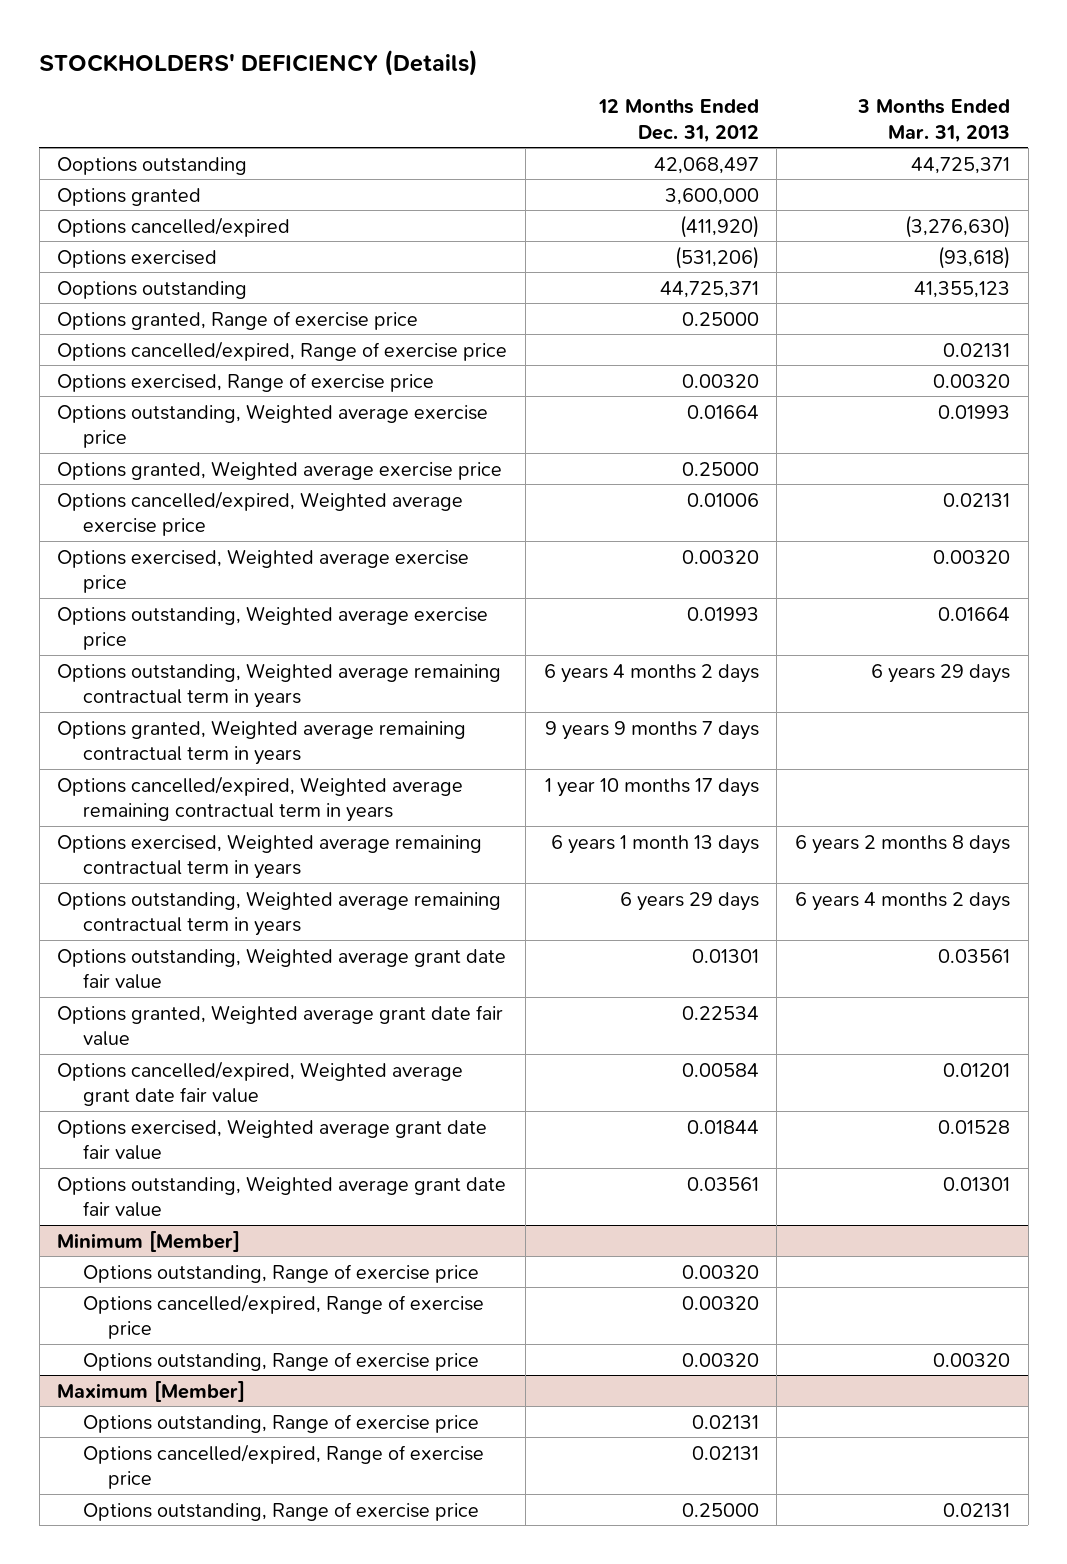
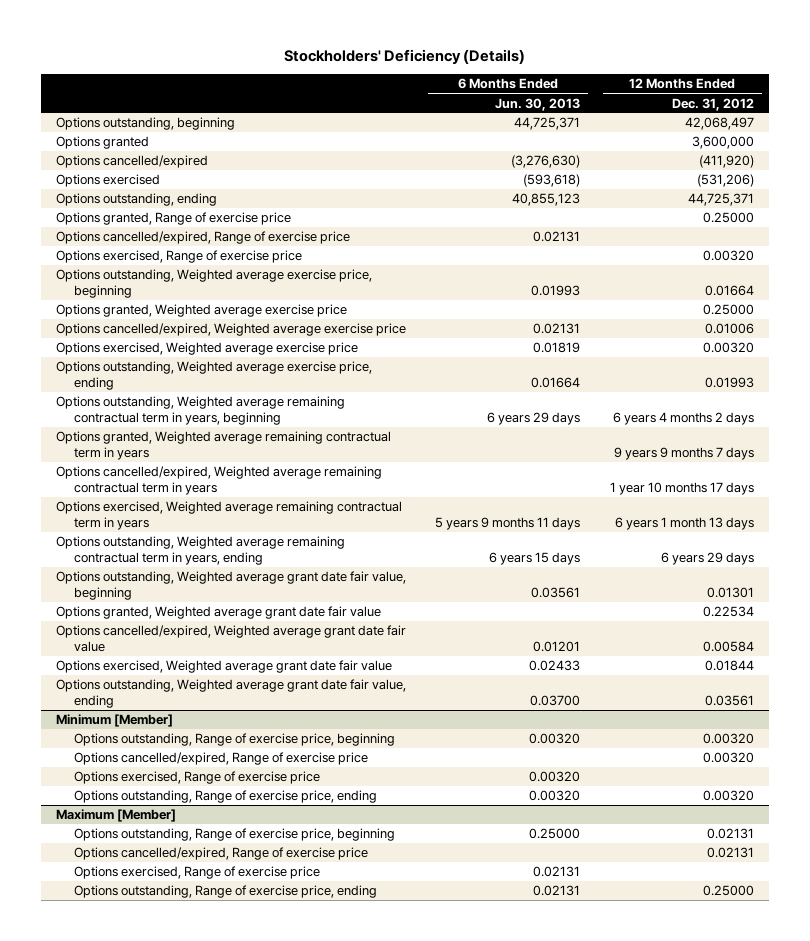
- STOCKHOLDERS' DEFICIENCY (Details)
+ Stockholders' Deficiency (Details)
- | 12 Months Ended Dec. 31, 2012 | 3 Months Ended Mar. 31, 2013
+ | 6 Months Ended Jun. 30, 2013 | 12 Months Ended Dec. 31, 2012
- Ooptions outstanding | 42,068,497 | 44,725,371
+ Options outstanding, beginning | 44,725,371 | 42,068,497
- Ooptions outstanding | 44,725,371 | 41,355,123
+ Options outstanding, ending | 40,855,123 | 44,725,371
- Options outstanding, Weighted average exercise price | 0.01664 | 0.01993
+ Options outstanding, Weighted average exercise price, beginning | 0.01993 | 0.01664
- Options outstanding, Weighted average exercise price | 0.01993 | 0.01664
- Options outstanding, Weighted average remaining contractual term in years | 6 years 4 months 2 days | 6 years 29 days
+ Options outstanding, Weighted average exercise price, ending | 0.01664 | 0.01993
+ Options outstanding, Weighted average remaining contractual term in years, beginning | 6 years 29 days | 6 years 4 months 2 days
- Options outstanding, Weighted average remaining contractual term in years | 6 years 29 days | 6 years 4 months 2 days
- Options outstanding, Weighted average grant date fair value | 0.01301 | 0.03561
+ Options outstanding, Weighted average remaining contractual term in years, ending | 6 years 15 days | 6 years 29 days
+ Options outstanding, Weighted average grant date fair value, beginning | 0.03561 | 0.01301
- Options outstanding, Weighted average grant date fair value | 0.03561 | 0.01301
+ Options outstanding, Weighted average grant date fair value, ending | 0.03700 | 0.03561
@ Minimum [Member]
- Options outstanding, Range of exercise price | 0.00320 |
+ Options outstanding, Range of exercise price, beginning | 0.00320 | 0.00320
- Options outstanding, Range of exercise price | 0.00320 | 0.00320
+ Options exercised, Range of exercise price | 0.00320 |
+ Options outstanding, Range of exercise price, ending | 0.00320 | 0.00320
@ Maximum [Member]
- Options outstanding, Range of exercise price | 0.02131 |
+ Options outstanding, Range of exercise price, beginning | 0.25000 | 0.02131
- Options outstanding, Range of exercise price | 0.25000 | 0.02131
+ Options exercised, Range of exercise price | 0.02131 |
+ Options outstanding, Range of exercise price, ending | 0.02131 | 0.25000

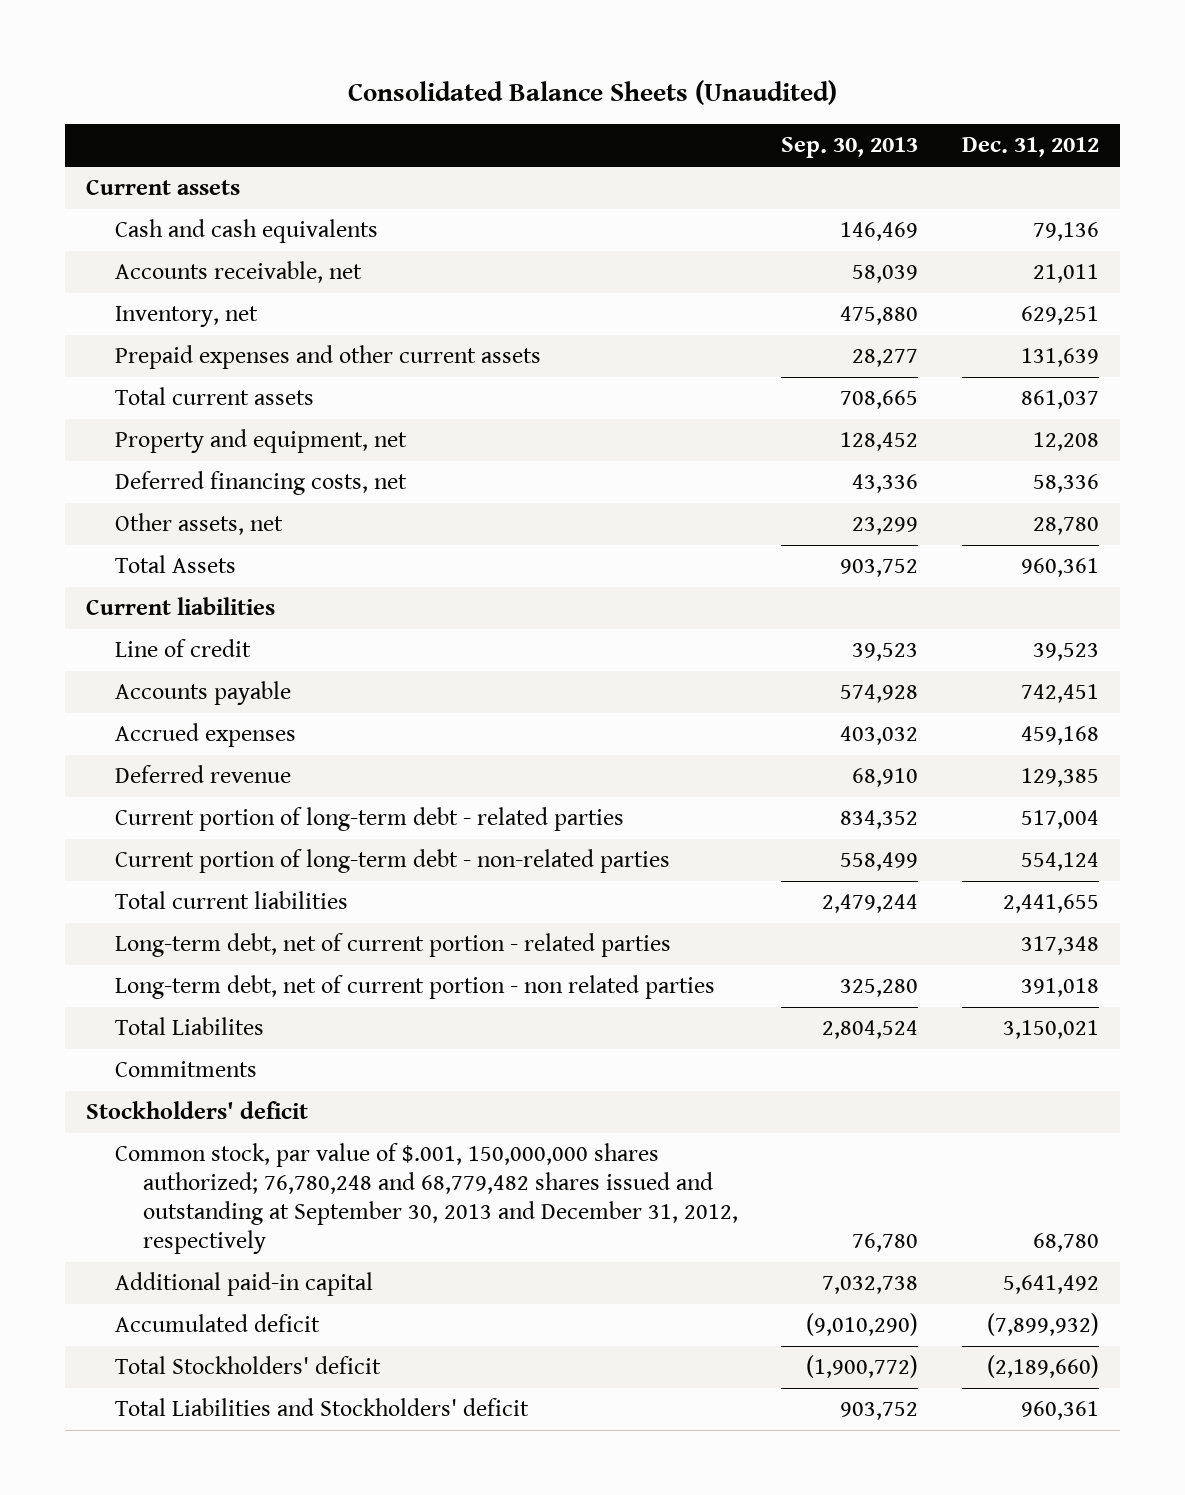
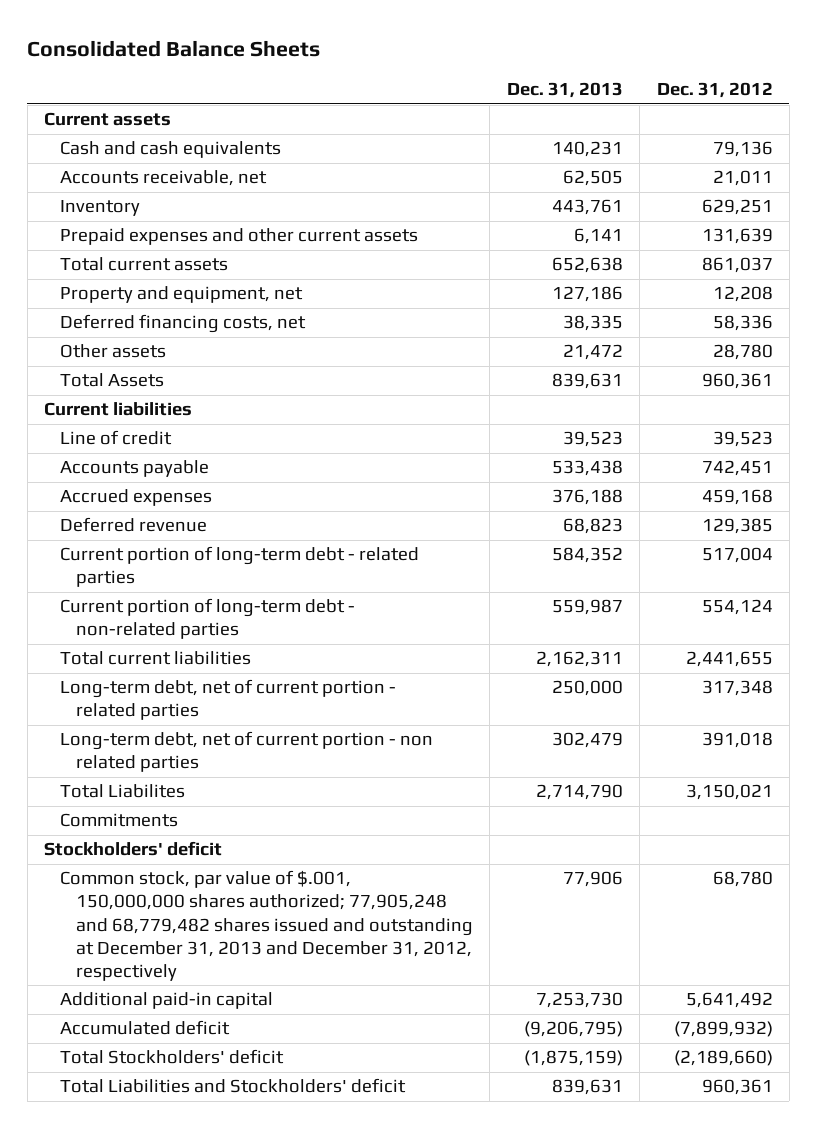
- Consolidated Balance Sheets (Unaudited)
+ Consolidated Balance Sheets
- | Sep. 30, 2013 | Dec. 31, 2012
+ | Dec. 31, 2013 | Dec. 31, 2012
- Inventory, net | 475,880 | 629,251
+ Inventory | 443,761 | 629,251
- Other assets, net | 23,299 | 28,780
+ Other assets | 21,472 | 28,780
- Common stock, par value of $.001, 150,000,000 shares authorized; 76,780,248 and 68,779,482 shares issued and outstanding at September 30, 2013 and December 31, 2012, respectively | 76,780 | 68,780
+ Common stock, par value of $.001, 150,000,000 shares authorized; 77,905,248 and 68,779,482 shares issued and outstanding at December 31, 2013 and December 31, 2012, respectively | 77,906 | 68,780

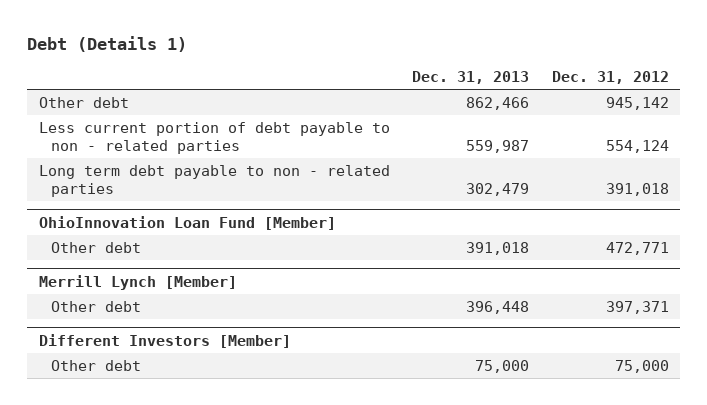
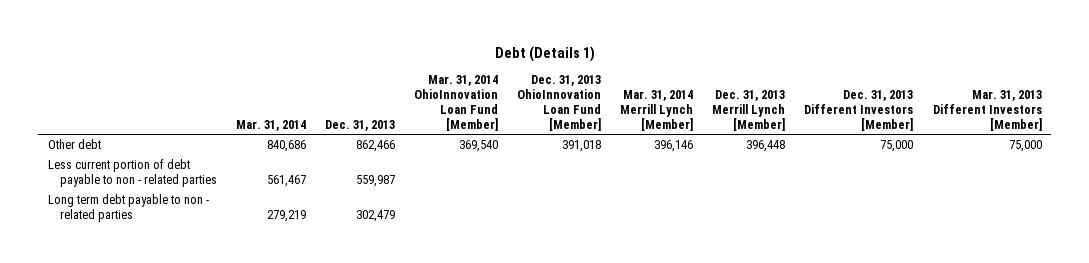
- | Dec. 31, 2013 | Dec. 31, 2012
+ | Mar. 31, 2014 | Dec. 31, 2013 | Mar. 31, 2014 OhioInnovation Loan Fund [Member] | Dec. 31, 2013 OhioInnovation Loan Fund [Member] | Mar. 31, 2014 Merrill Lynch [Member] | Dec. 31, 2013 Merrill Lynch [Member] | Dec. 31, 2013 Different Investors [Member] | Mar. 31, 2013 Different Investors [Member]
- OhioInnovation Loan Fund [Member]
- Other debt | 391,018 | 472,771
- Merrill Lynch [Member]
- Other debt | 396,448 | 397,371
- Different Investors [Member]
- Other debt | 75,000 | 75,000

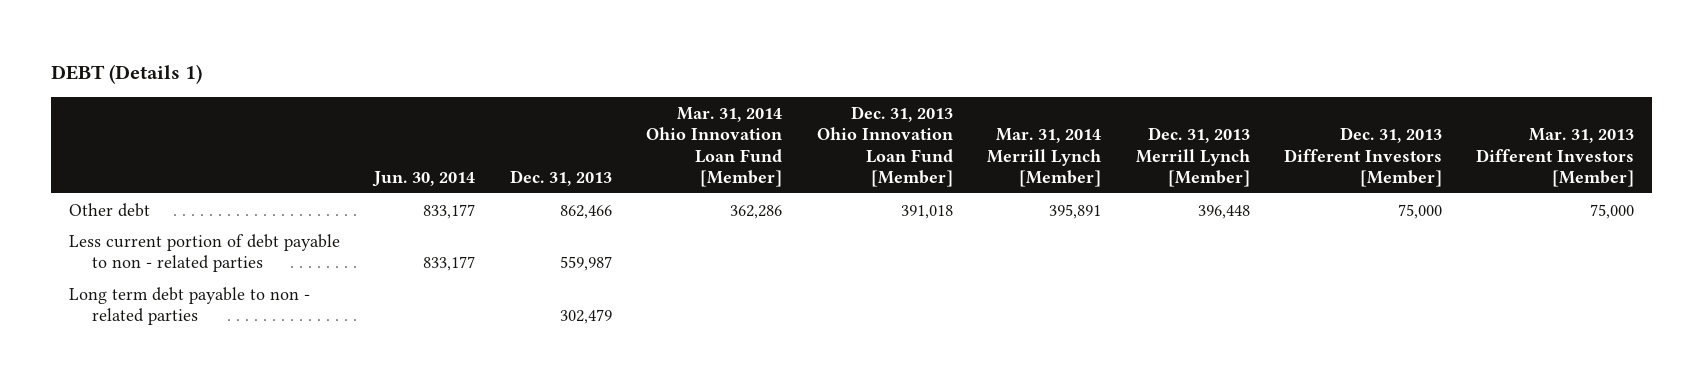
- Debt (Details 1)
+ DEBT (Details 1)
- | Mar. 31, 2014 | Dec. 31, 2013 | Mar. 31, 2014 OhioInnovation Loan Fund [Member] | Dec. 31, 2013 OhioInnovation Loan Fund [Member] | Mar. 31, 2014 Merrill Lynch [Member] | Dec. 31, 2013 Merrill Lynch [Member] | Dec. 31, 2013 Different Investors [Member] | Mar. 31, 2013 Different Investors [Member]
+ | Jun. 30, 2014 | Dec. 31, 2013 | Mar. 31, 2014 Ohio Innovation Loan Fund [Member] | Dec. 31, 2013 Ohio Innovation Loan Fund [Member] | Mar. 31, 2014 Merrill Lynch [Member] | Dec. 31, 2013 Merrill Lynch [Member] | Dec. 31, 2013 Different Investors [Member] | Mar. 31, 2013 Different Investors [Member]
- Other debt | 840,686 | 862,466 | 369,540 | 391,018 | 396,146 | 396,448 | 75,000 | 75,000
+ Other debt | 833,177 | 862,466 | 362,286 | 391,018 | 395,891 | 396,448 | 75,000 | 75,000

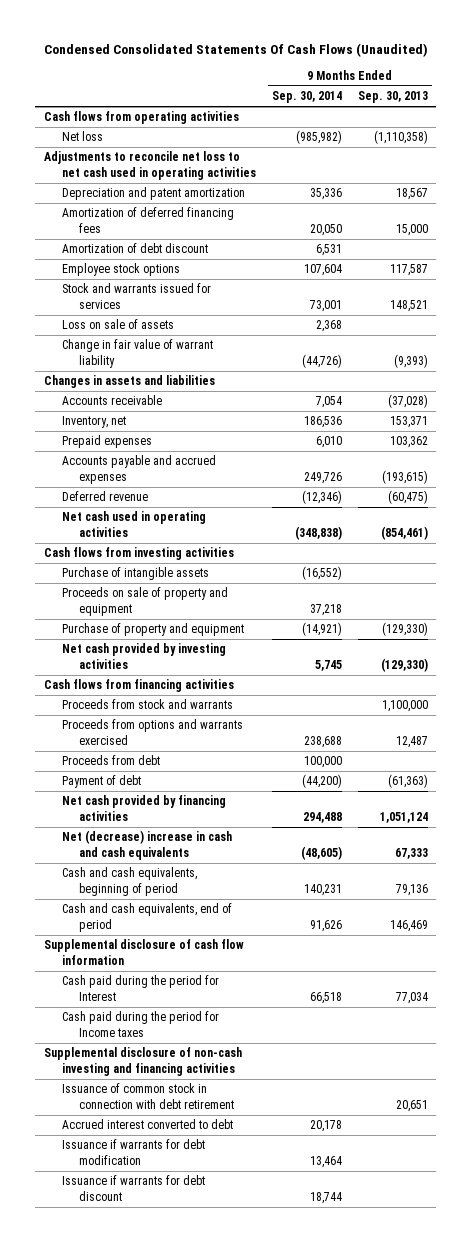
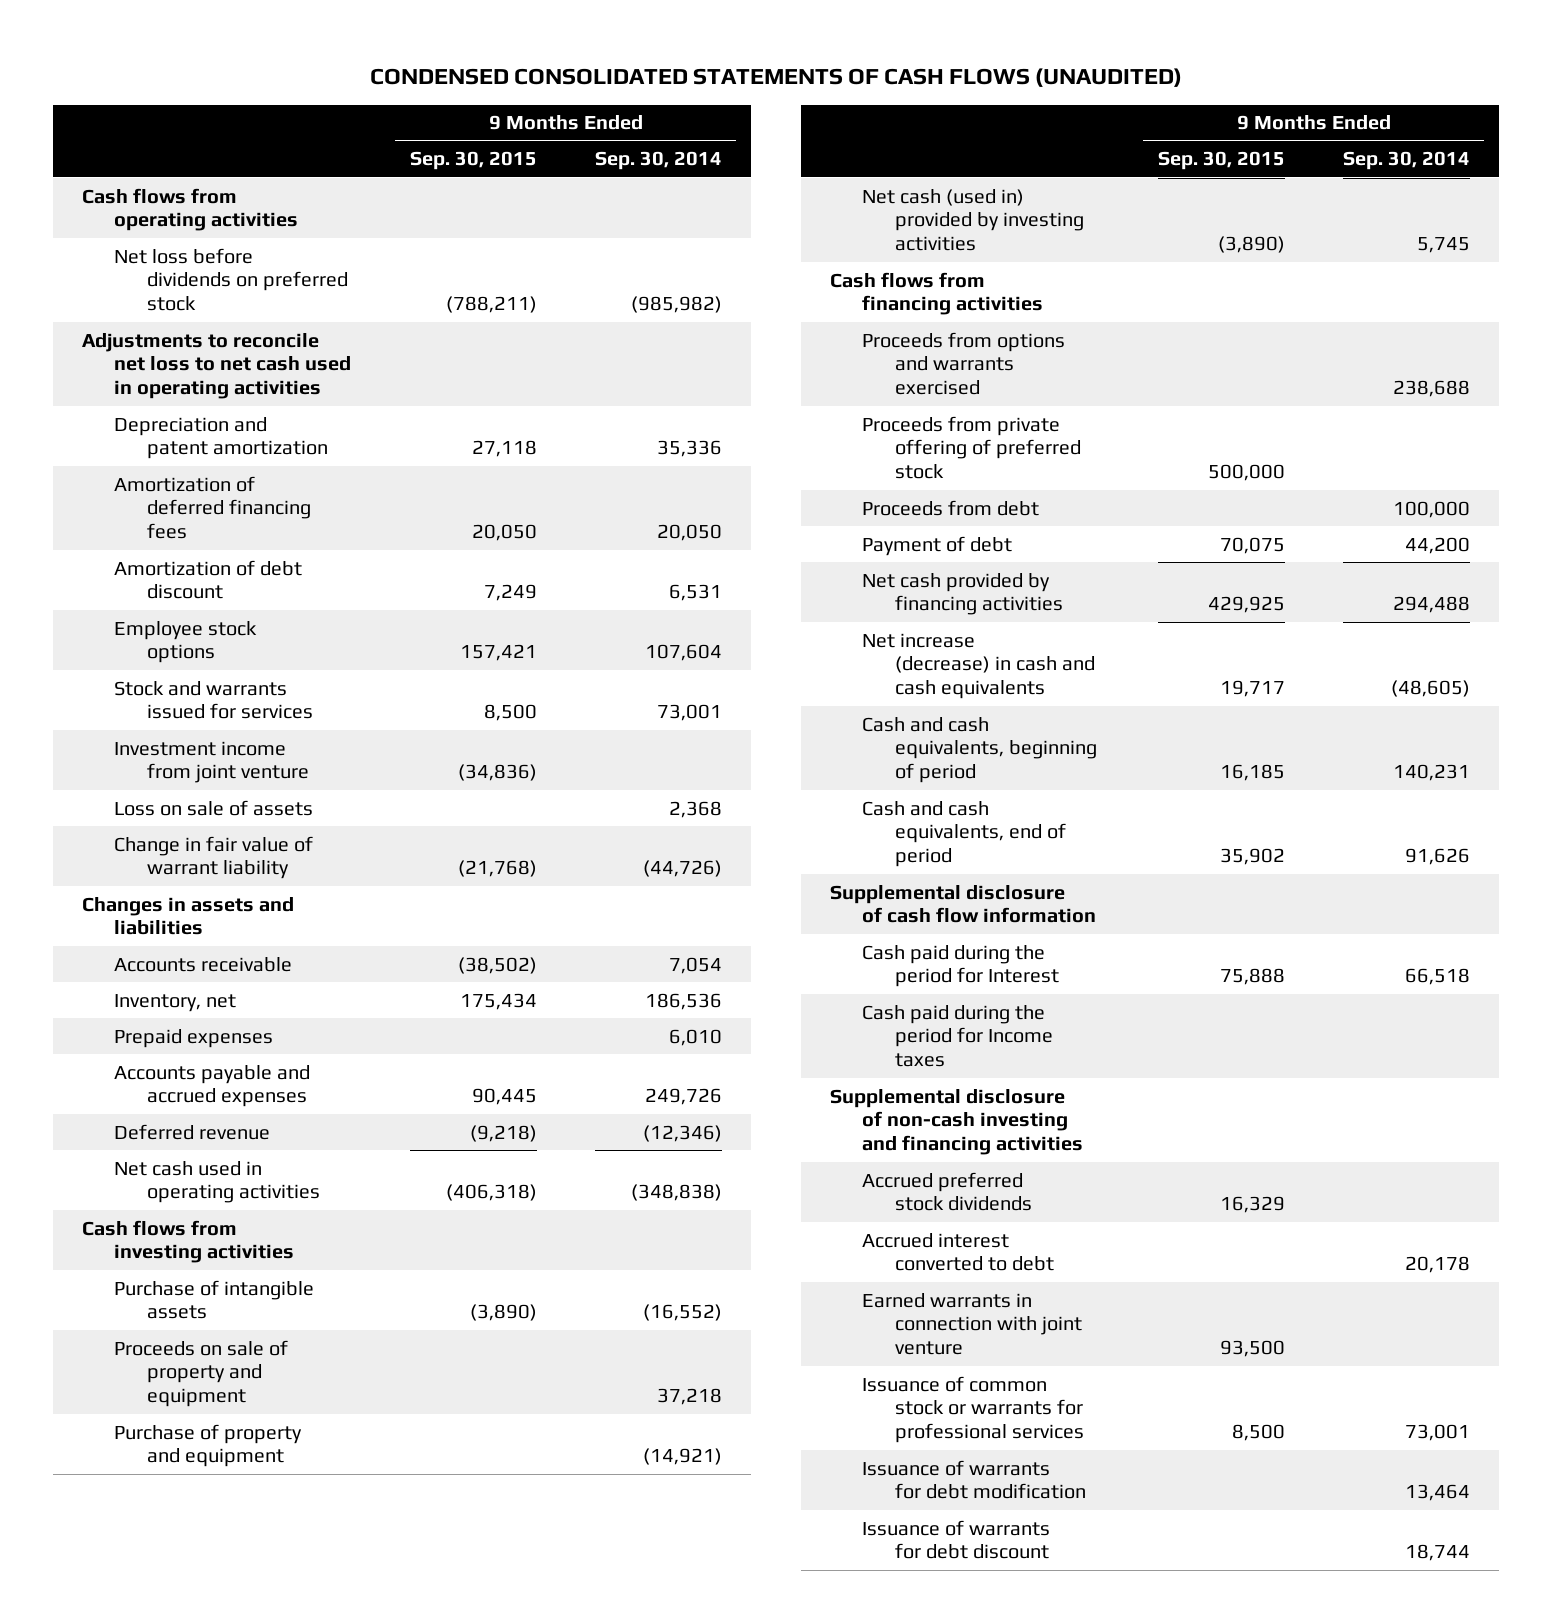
- Condensed Consolidated Statements Of Cash Flows (Unaudited)
+ CONDENSED CONSOLIDATED STATEMENTS OF CASH FLOWS (UNAUDITED)
- | 9 Months Ended Sep. 30, 2014 | 9 Months Ended Sep. 30, 2013
+ | 9 Months Ended Sep. 30, 2015 | 9 Months Ended Sep. 30, 2014
- Net loss | (985,982) | (1,110,358)
+ Net loss before dividends on preferred stock | (788,211) | (985,982)
+ Investment income from joint venture | (34,836) |
- Net cash provided by investing activities | 5,745 | (129,330)
+ Net cash (used in) provided by investing activities | (3,890) | 5,745
- Proceeds from stock and warrants | | 1,100,000
+ Proceeds from private offering of preferred stock | 500,000 |
- Payment of debt | (44,200) | (61,363)
+ Payment of debt | 70,075 | 44,200
- Net (decrease) increase in cash and cash equivalents | (48,605) | 67,333
+ Net increase (decrease) in cash and cash equivalents | 19,717 | (48,605)
- Issuance of common stock in connection with debt retirement | | 20,651
+ Accrued preferred stock dividends | 16,329 |
- Issuance if warrants for debt modification | 13,464 |
- Issuance if warrants for debt discount | 18,744 |
+ Earned warrants in connection with joint venture | 93,500 |
+ Issuance of common stock or warrants for professional services | 8,500 | 73,001
+ Issuance of warrants for debt modification | | 13,464
+ Issuance of warrants for debt discount | | 18,744

